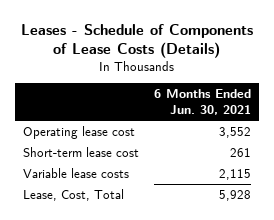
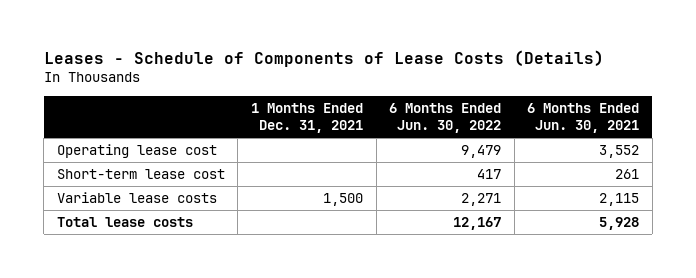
- | 6 Months Ended Jun. 30, 2021
+ | 1 Months Ended Dec. 31, 2021 | 6 Months Ended Jun. 30, 2022 | 6 Months Ended Jun. 30, 2021
- Lease, Cost, Total | 5,928
+ Total lease costs | | 12,167 | 5,928

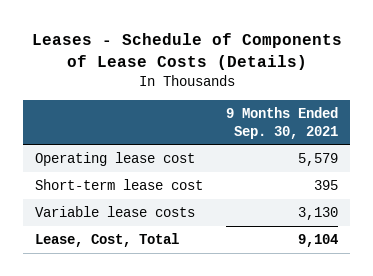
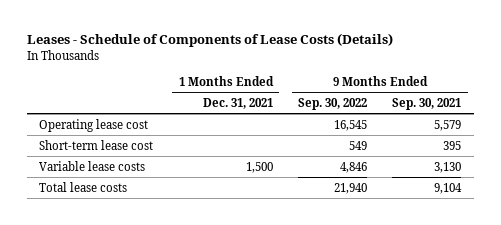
- | 9 Months Ended Sep. 30, 2021
+ | 1 Months Ended Dec. 31, 2021 | 9 Months Ended Sep. 30, 2022 | 9 Months Ended Sep. 30, 2021
- Lease, Cost, Total | 9,104
+ Total lease costs | | 21,940 | 9,104

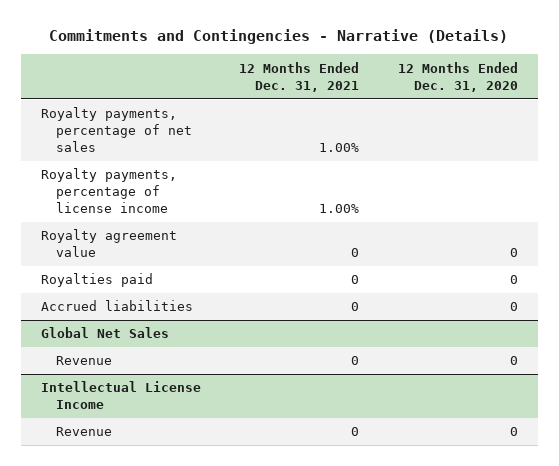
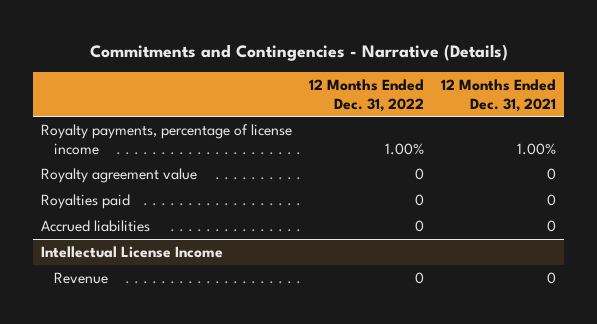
- | 12 Months Ended Dec. 31, 2021 | 12 Months Ended Dec. 31, 2020
+ | 12 Months Ended Dec. 31, 2022 | 12 Months Ended Dec. 31, 2021
- Royalty payments, percentage of net sales | 1.00% |
- Global Net Sales
- Revenue | 0 | 0

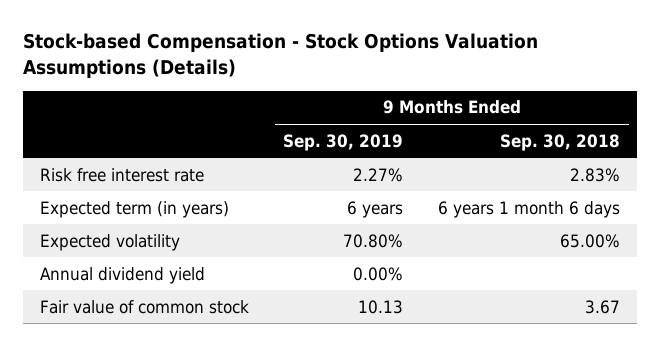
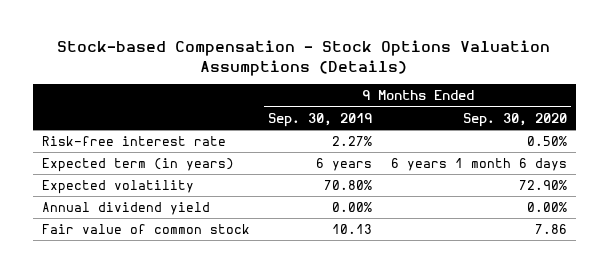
- | 9 Months Ended Sep. 30, 2019 | 9 Months Ended Sep. 30, 2018
+ | 9 Months Ended Sep. 30, 2019 | 9 Months Ended Sep. 30, 2020
- Risk free interest rate | 2.27% | 2.83%
+ Risk-free interest rate | 2.27% | 0.50%

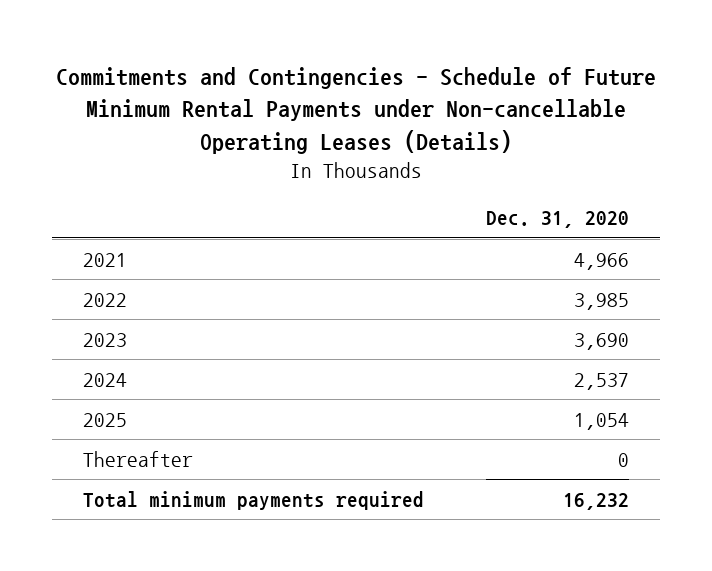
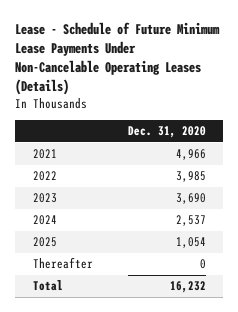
- Commitments and Contingencies - Schedule of Future Minimum Rental Payments under Non-cancellable Operating Leases (Details)
+ Lease - Schedule of Future Minimum Lease Payments Under Non-Cancelable Operating Leases (Details)
- Total minimum payments required | 16,232
+ Total | 16,232

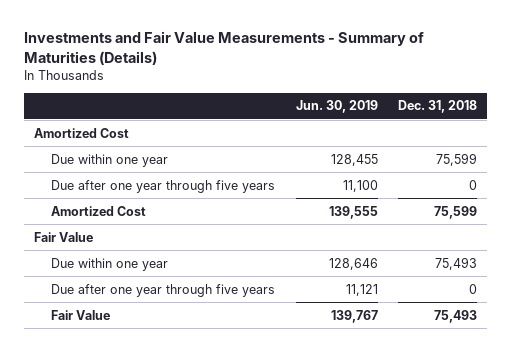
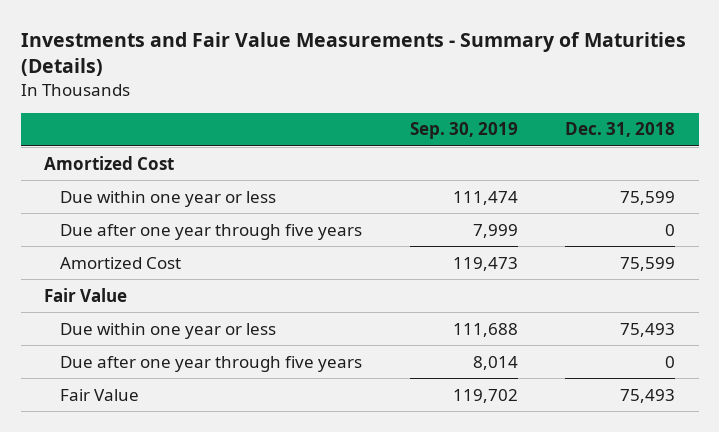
- | Jun. 30, 2019 | Dec. 31, 2018
+ | Sep. 30, 2019 | Dec. 31, 2018
- Due within one year | 128,455 | 75,599
+ Due within one year or less | 111,474 | 75,599
- Due within one year | 128,646 | 75,493
+ Due within one year or less | 111,688 | 75,493

